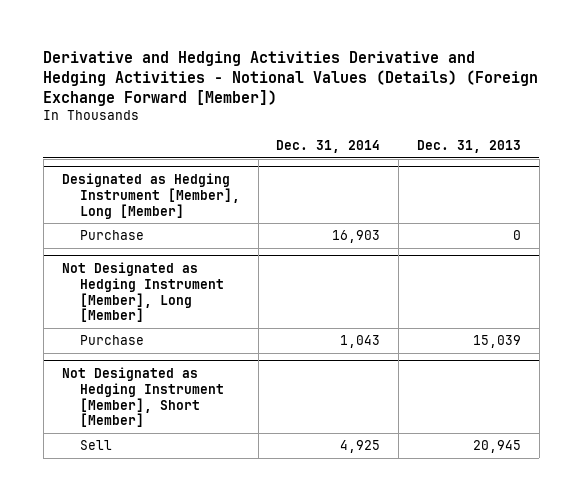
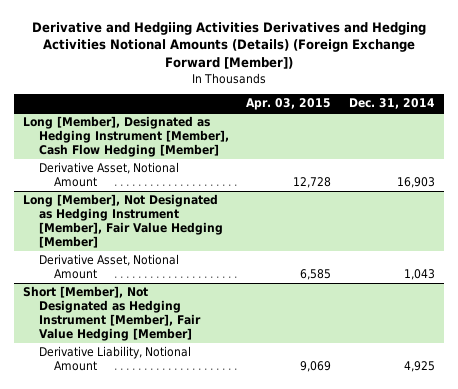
- Derivative and Hedging Activities Derivative and Hedging Activities - Notional Values (Details) (Foreign Exchange Forward [Member])
+ Derivative and Hedgiing Activities Derivatives and Hedging Activities Notional Amounts (Details) (Foreign Exchange Forward [Member])
- | Dec. 31, 2014 | Dec. 31, 2013
+ | Apr. 03, 2015 | Dec. 31, 2014
- Designated as Hedging Instrument [Member], Long [Member]
- Purchase | 16,903 | 0
- Not Designated as Hedging Instrument [Member], Long [Member]
- Purchase | 1,043 | 15,039
- Not Designated as Hedging Instrument [Member], Short [Member]
- Sell | 4,925 | 20,945
+ Long [Member], Designated as Hedging Instrument [Member], Cash Flow Hedging [Member]
+ Derivative Asset, Notional Amount | 12,728 | 16,903
+ Long [Member], Not Designated as Hedging Instrument [Member], Fair Value Hedging [Member]
+ Derivative Asset, Notional Amount | 6,585 | 1,043
+ Short [Member], Not Designated as Hedging Instrument [Member], Fair Value Hedging [Member]
+ Derivative Liability, Notional Amount | 9,069 | 4,925

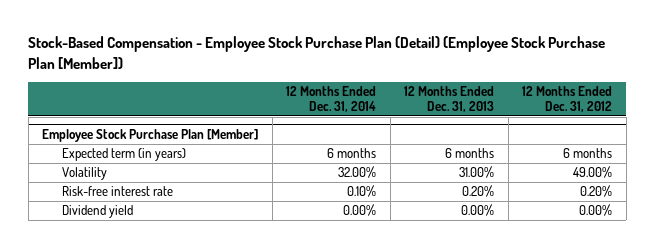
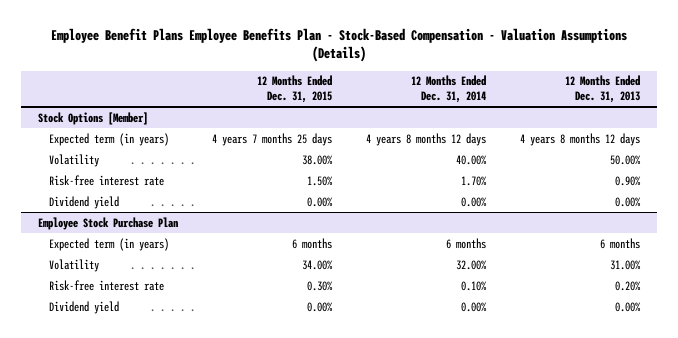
- Stock-Based Compensation - Employee Stock Purchase Plan (Detail) (Employee Stock Purchase Plan [Member])
+ Employee Benefit Plans Employee Benefits Plan - Stock-Based Compensation - Valuation Assumptions (Details)
- | 12 Months Ended Dec. 31, 2014 | 12 Months Ended Dec. 31, 2013 | 12 Months Ended Dec. 31, 2012
+ | 12 Months Ended Dec. 31, 2015 | 12 Months Ended Dec. 31, 2014 | 12 Months Ended Dec. 31, 2013
- Employee Stock Purchase Plan [Member]
+ Stock Options [Member]
+ Expected term (in years) | 4 years 7 months 25 days | 4 years 8 months 12 days | 4 years 8 months 12 days
+ Volatility | 38.00% | 40.00% | 50.00%
+ Risk-free interest rate | 1.50% | 1.70% | 0.90%
+ Dividend yield | 0.00% | 0.00% | 0.00%
+ Employee Stock Purchase Plan

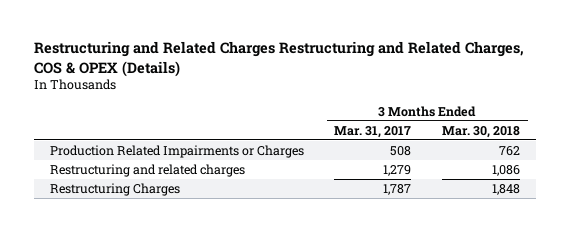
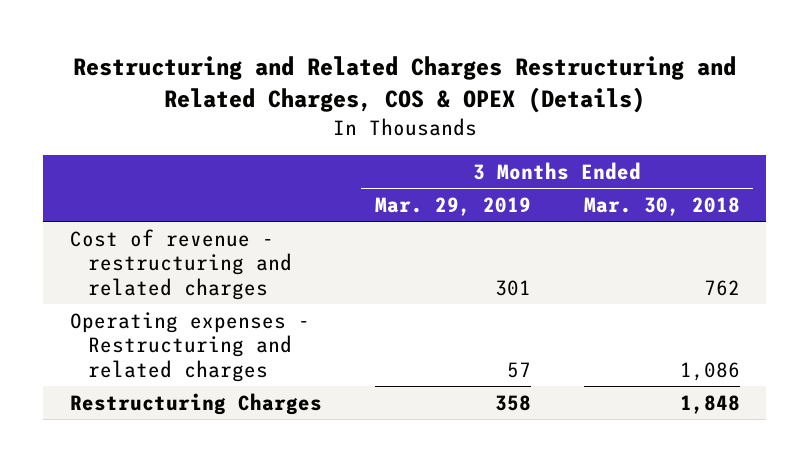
- | 3 Months Ended Mar. 31, 2017 | 3 Months Ended Mar. 30, 2018
+ | 3 Months Ended Mar. 29, 2019 | 3 Months Ended Mar. 30, 2018
- Production Related Impairments or Charges | 508 | 762
- Restructuring and related charges | 1,279 | 1,086
+ Cost of revenue - restructuring and related charges | 301 | 762
+ Operating expenses - Restructuring and related charges | 57 | 1,086

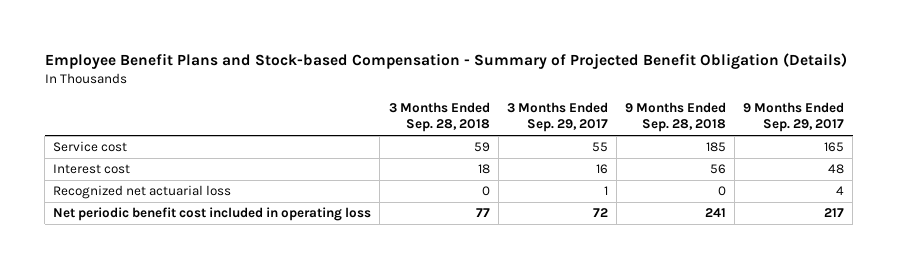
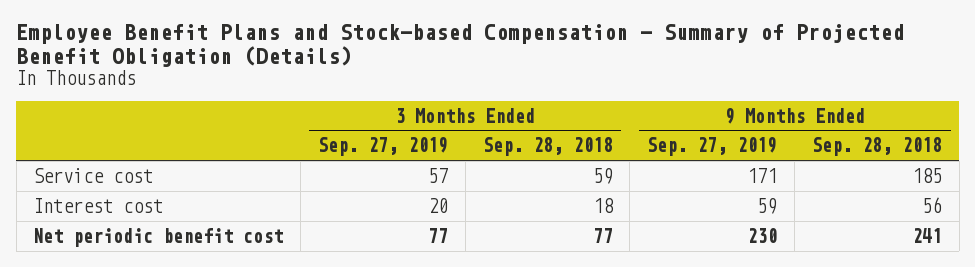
- | 3 Months Ended Sep. 28, 2018 | 3 Months Ended Sep. 29, 2017 | 9 Months Ended Sep. 28, 2018 | 9 Months Ended Sep. 29, 2017
+ | 3 Months Ended Sep. 27, 2019 | 3 Months Ended Sep. 28, 2018 | 9 Months Ended Sep. 27, 2019 | 9 Months Ended Sep. 28, 2018
- Recognized net actuarial loss | 0 | 1 | 0 | 4
- Net periodic benefit cost included in operating loss | 77 | 72 | 241 | 217
+ Net periodic benefit cost | 77 | 77 | 230 | 241

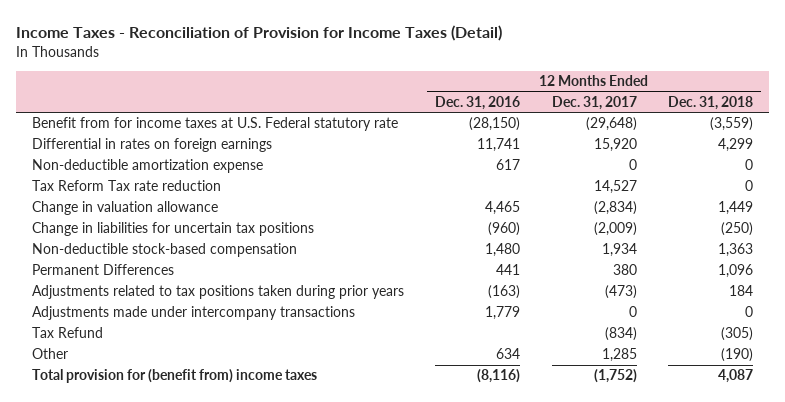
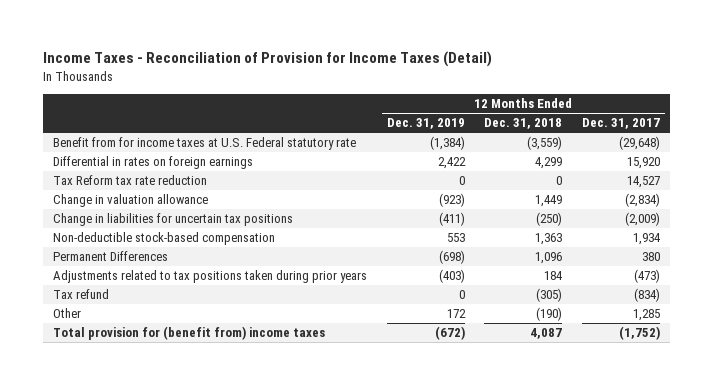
- | 12 Months Ended Dec. 31, 2016 | 12 Months Ended Dec. 31, 2017 | 12 Months Ended Dec. 31, 2018
+ | 12 Months Ended Dec. 31, 2019 | 12 Months Ended Dec. 31, 2018 | 12 Months Ended Dec. 31, 2017
- Non-deductible amortization expense | 617 | 0 | 0
- Tax Reform Tax rate reduction | | 14,527 | 0
+ Tax Reform tax rate reduction | 0 | 0 | 14,527
- Adjustments made under intercompany transactions | 1,779 | 0 | 0
- Tax Refund | | (834) | (305)
+ Tax refund | 0 | (305) | (834)

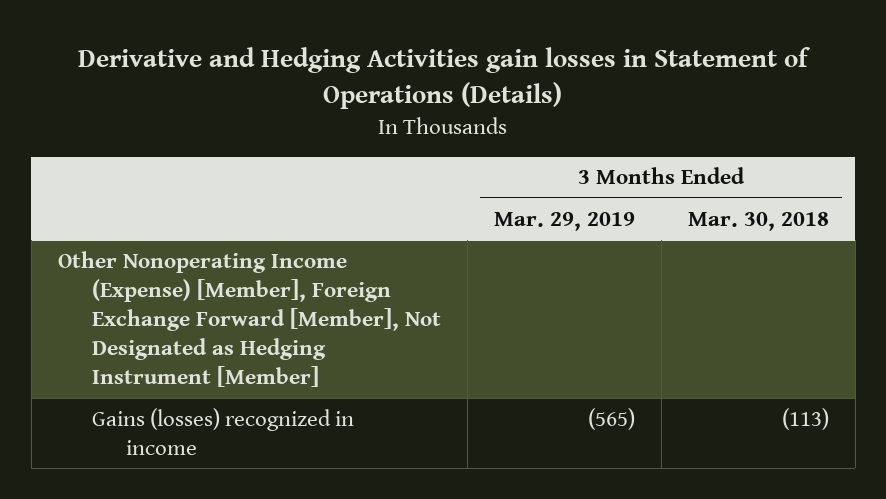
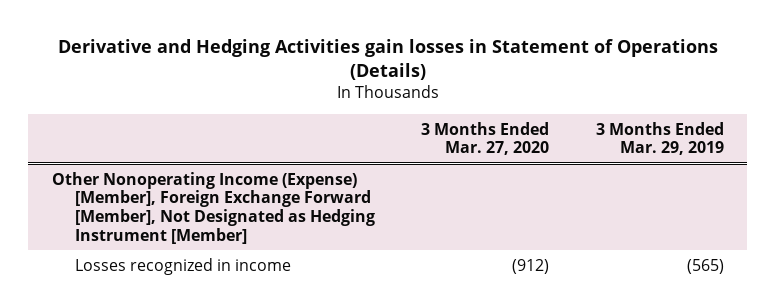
- | 3 Months Ended Mar. 29, 2019 | 3 Months Ended Mar. 30, 2018
+ | 3 Months Ended Mar. 27, 2020 | 3 Months Ended Mar. 29, 2019
@ Other Nonoperating Income (Expense) [Member], Foreign Exchange Forward [Member], Not Designated as Hedging Instrument [Member]
- Gains (losses) recognized in income | (565) | (113)
+ Losses recognized in income | (912) | (565)

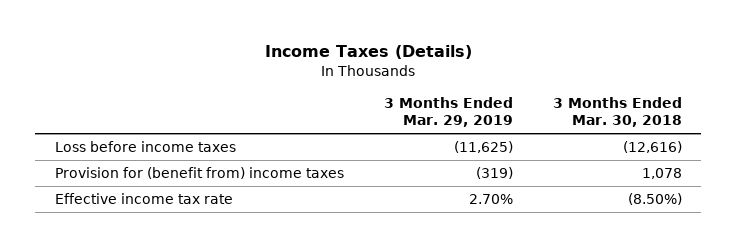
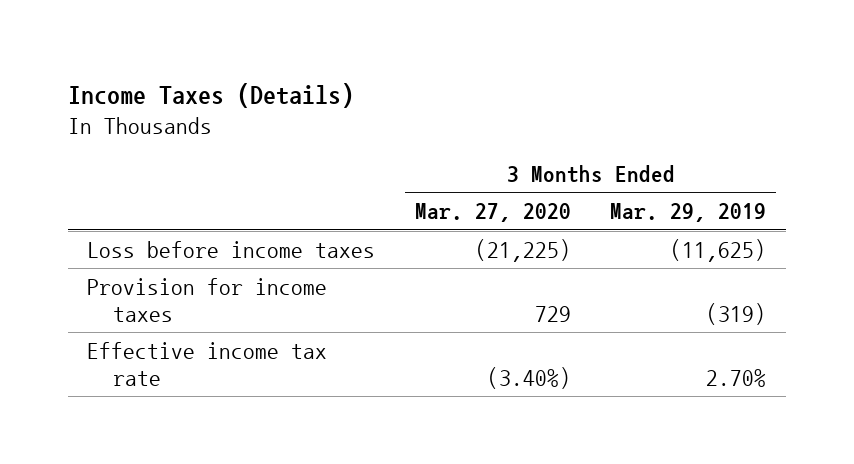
- | 3 Months Ended Mar. 29, 2019 | 3 Months Ended Mar. 30, 2018
+ | 3 Months Ended Mar. 27, 2020 | 3 Months Ended Mar. 29, 2019
- Provision for (benefit from) income taxes | (319) | 1,078
+ Provision for income taxes | 729 | (319)

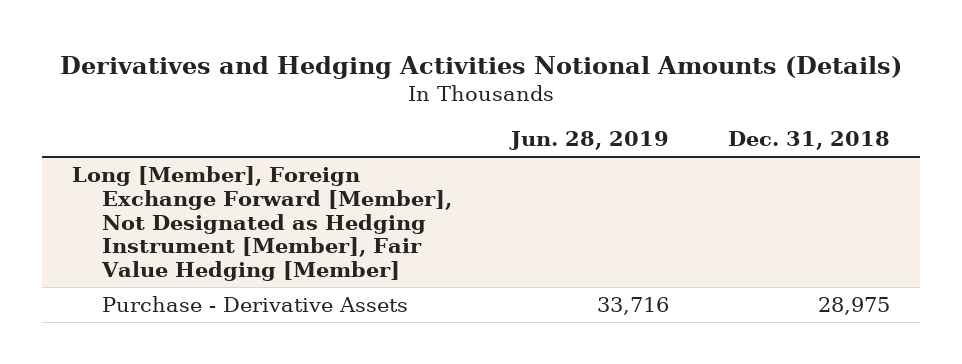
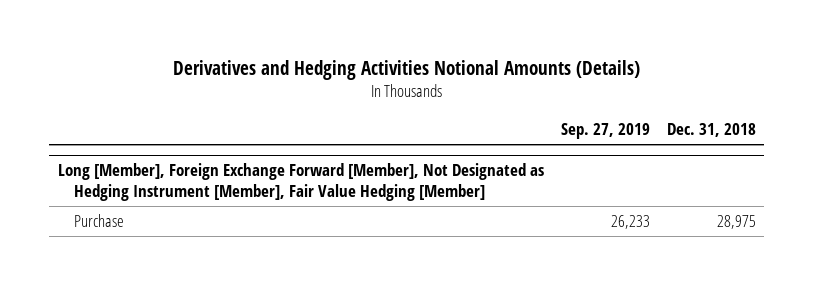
- | Jun. 28, 2019 | Dec. 31, 2018
+ | Sep. 27, 2019 | Dec. 31, 2018
@ Long [Member], Foreign Exchange Forward [Member], Not Designated as Hedging Instrument [Member], Fair Value Hedging [Member]
- Purchase - Derivative Assets | 33,716 | 28,975
+ Purchase | 26,233 | 28,975

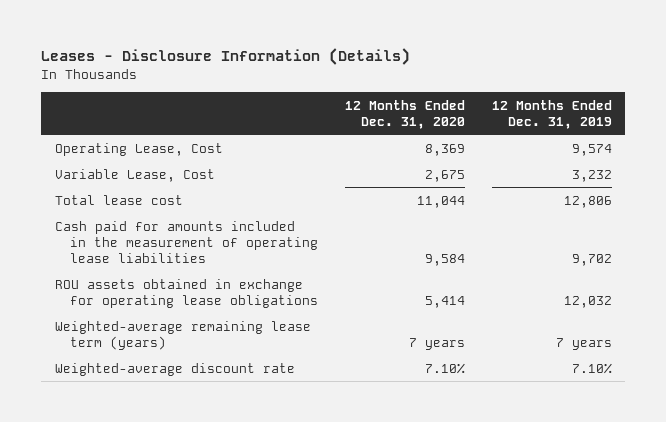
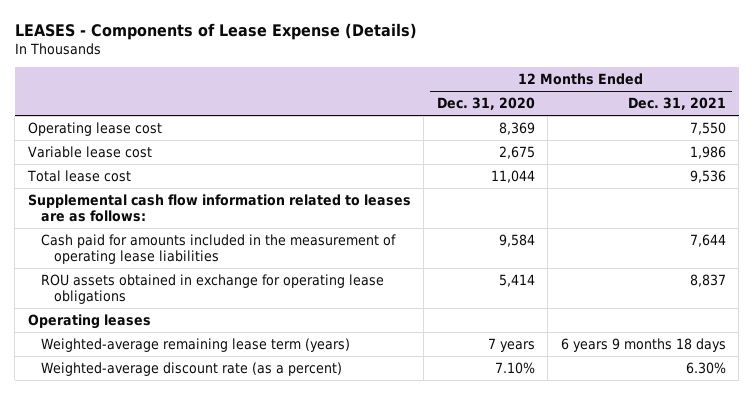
- Leases - Disclosure Information (Details)
+ LEASES - Components of Lease Expense (Details)
- | 12 Months Ended Dec. 31, 2020 | 12 Months Ended Dec. 31, 2019
+ | 12 Months Ended Dec. 31, 2020 | 12 Months Ended Dec. 31, 2021
- Operating Lease, Cost | 8,369 | 9,574
- Variable Lease, Cost | 2,675 | 3,232
+ Operating lease cost | 8,369 | 7,550
+ Variable lease cost | 2,675 | 1,986
+ Supplemental cash flow information related to leases are as follows:
+ Operating leases
- Weighted-average discount rate | 7.10% | 7.10%
+ Weighted-average discount rate (as a percent) | 7.10% | 6.30%

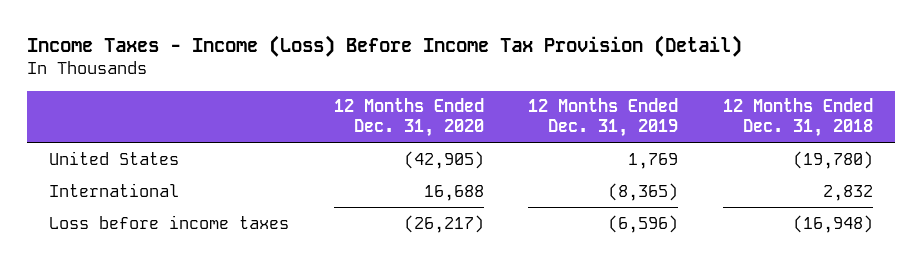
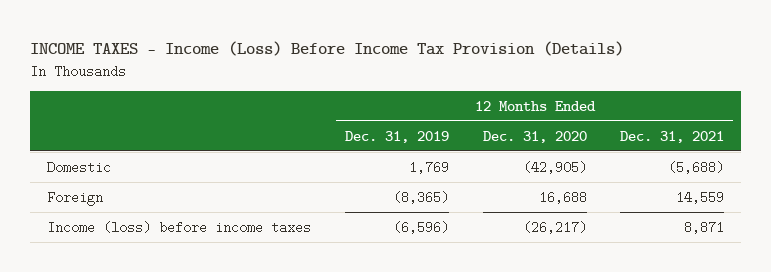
- Income Taxes - Income (Loss) Before Income Tax Provision (Detail)
+ INCOME TAXES - Income (Loss) Before Income Tax Provision (Details)
- | 12 Months Ended Dec. 31, 2020 | 12 Months Ended Dec. 31, 2019 | 12 Months Ended Dec. 31, 2018
+ | 12 Months Ended Dec. 31, 2019 | 12 Months Ended Dec. 31, 2020 | 12 Months Ended Dec. 31, 2021
- United States | (42,905) | 1,769 | (19,780)
- International | 16,688 | (8,365) | 2,832
- Loss before income taxes | (26,217) | (6,596) | (16,948)
+ Domestic | 1,769 | (42,905) | (5,688)
+ Foreign | (8,365) | 16,688 | 14,559
+ Income (loss) before income taxes | (6,596) | (26,217) | 8,871

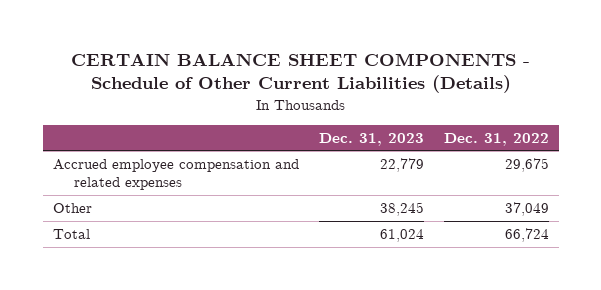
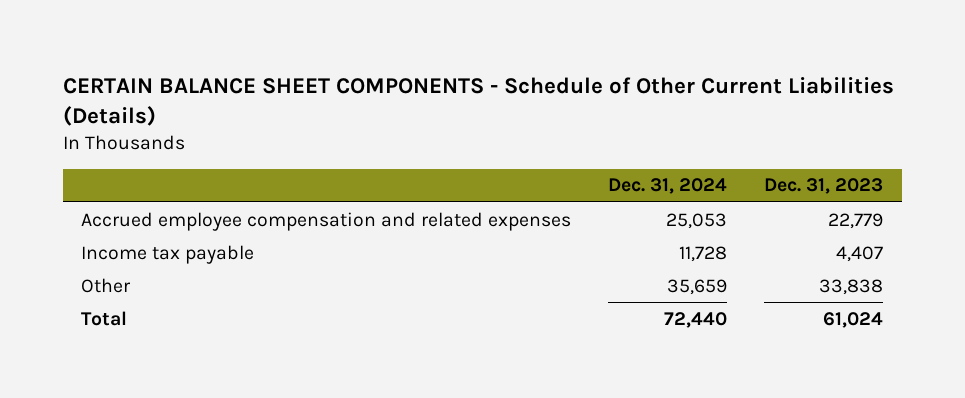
- | Dec. 31, 2023 | Dec. 31, 2022
+ | Dec. 31, 2024 | Dec. 31, 2023
- Other | 38,245 | 37,049
+ Income tax payable | 11,728 | 4,407
+ Other | 35,659 | 33,838

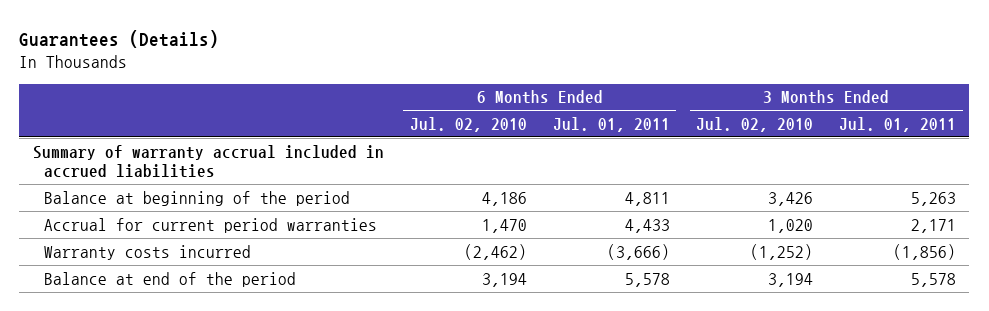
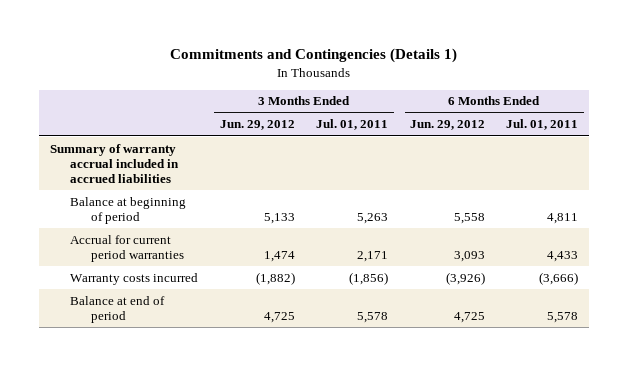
- Guarantees (Details)
+ Commitments and Contingencies (Details 1)
- | 6 Months Ended Jul. 02, 2010 | 6 Months Ended Jul. 01, 2011 | 3 Months Ended Jul. 02, 2010 | 3 Months Ended Jul. 01, 2011
+ | 3 Months Ended Jun. 29, 2012 | 3 Months Ended Jul. 01, 2011 | 6 Months Ended Jun. 29, 2012 | 6 Months Ended Jul. 01, 2011
- Balance at beginning of the period | 4,186 | 4,811 | 3,426 | 5,263
+ Balance at beginning of period | 5,133 | 5,263 | 5,558 | 4,811
- Balance at end of the period | 3,194 | 5,578 | 3,194 | 5,578
+ Balance at end of period | 4,725 | 5,578 | 4,725 | 5,578

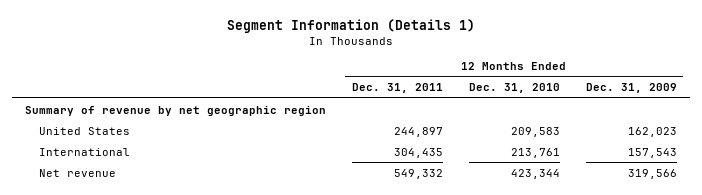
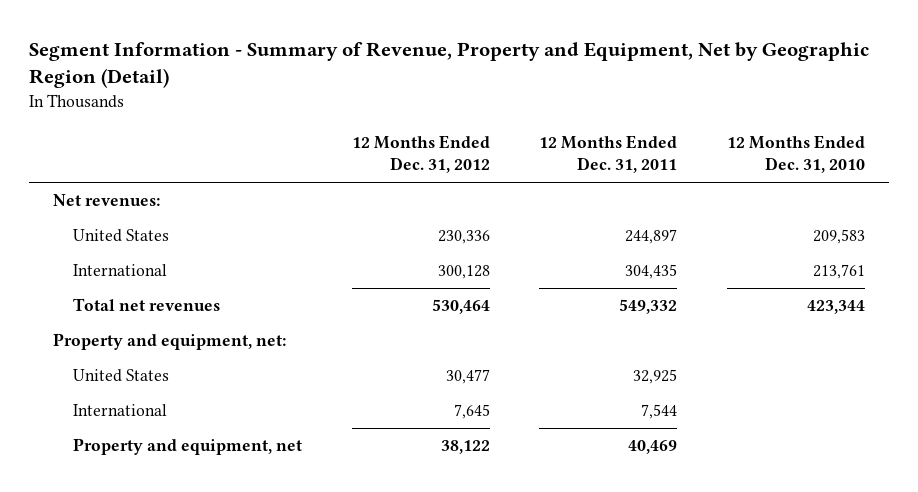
- Segment Information (Details 1)
+ Segment Information - Summary of Revenue, Property and Equipment, Net by Geographic Region (Detail)
- | 12 Months Ended Dec. 31, 2011 | 12 Months Ended Dec. 31, 2010 | 12 Months Ended Dec. 31, 2009
+ | 12 Months Ended Dec. 31, 2012 | 12 Months Ended Dec. 31, 2011 | 12 Months Ended Dec. 31, 2010
- Summary of revenue by net geographic region
+ Net revenues:
- Net revenue | 549,332 | 423,344 | 319,566
+ Total net revenues | 530,464 | 549,332 | 423,344
+ Property and equipment, net:
+ United States | 30,477 | 32,925 |
+ International | 7,645 | 7,544 |
+ Property and equipment, net | 38,122 | 40,469 |

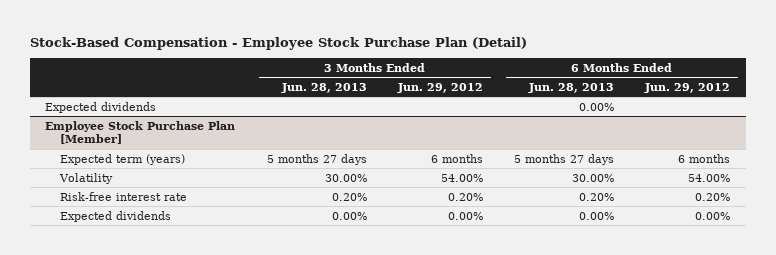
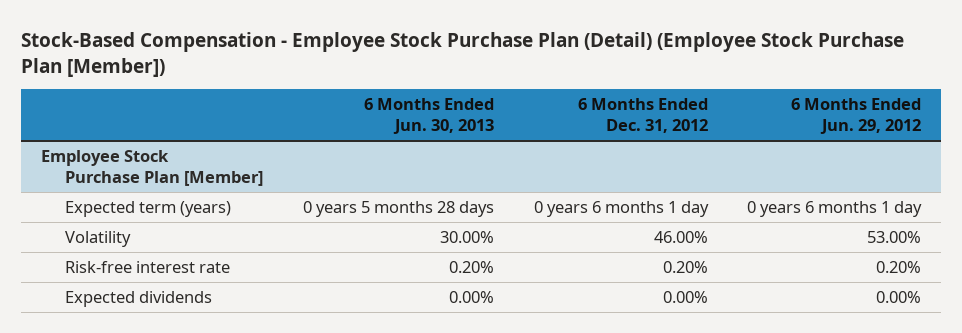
- Stock-Based Compensation - Employee Stock Purchase Plan (Detail)
+ Stock-Based Compensation - Employee Stock Purchase Plan (Detail) (Employee Stock Purchase Plan [Member])
- | 3 Months Ended Jun. 28, 2013 | 3 Months Ended Jun. 29, 2012 | 6 Months Ended Jun. 28, 2013 | 6 Months Ended Jun. 29, 2012
+ | 6 Months Ended Jun. 30, 2013 | 6 Months Ended Dec. 31, 2012 | 6 Months Ended Jun. 29, 2012
- Expected dividends | | | 0.00% |
@ Employee Stock Purchase Plan [Member]
- Expected term (years) | 5 months 27 days | 6 months | 5 months 27 days | 6 months
- Volatility | 30.00% | 54.00% | 30.00% | 54.00%
+ Expected term (years) | 0 years 5 months 28 days | 0 years 6 months 1 day | 0 years 6 months 1 day
+ Volatility | 30.00% | 46.00% | 53.00%

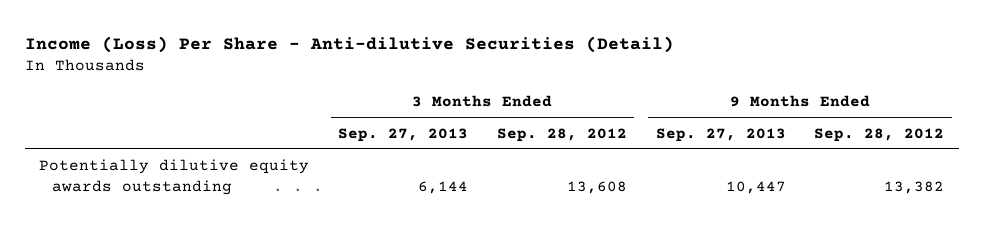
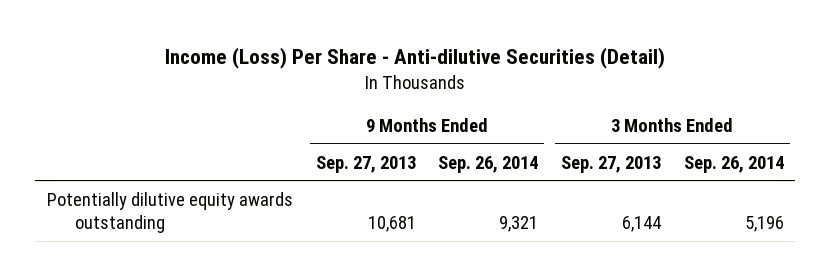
- | 3 Months Ended Sep. 27, 2013 | 3 Months Ended Sep. 28, 2012 | 9 Months Ended Sep. 27, 2013 | 9 Months Ended Sep. 28, 2012
+ | 9 Months Ended Sep. 27, 2013 | 9 Months Ended Sep. 26, 2014 | 3 Months Ended Sep. 27, 2013 | 3 Months Ended Sep. 26, 2014
- Potentially dilutive equity awards outstanding | 6,144 | 13,608 | 10,447 | 13,382
+ Potentially dilutive equity awards outstanding | 10,681 | 9,321 | 6,144 | 5,196

